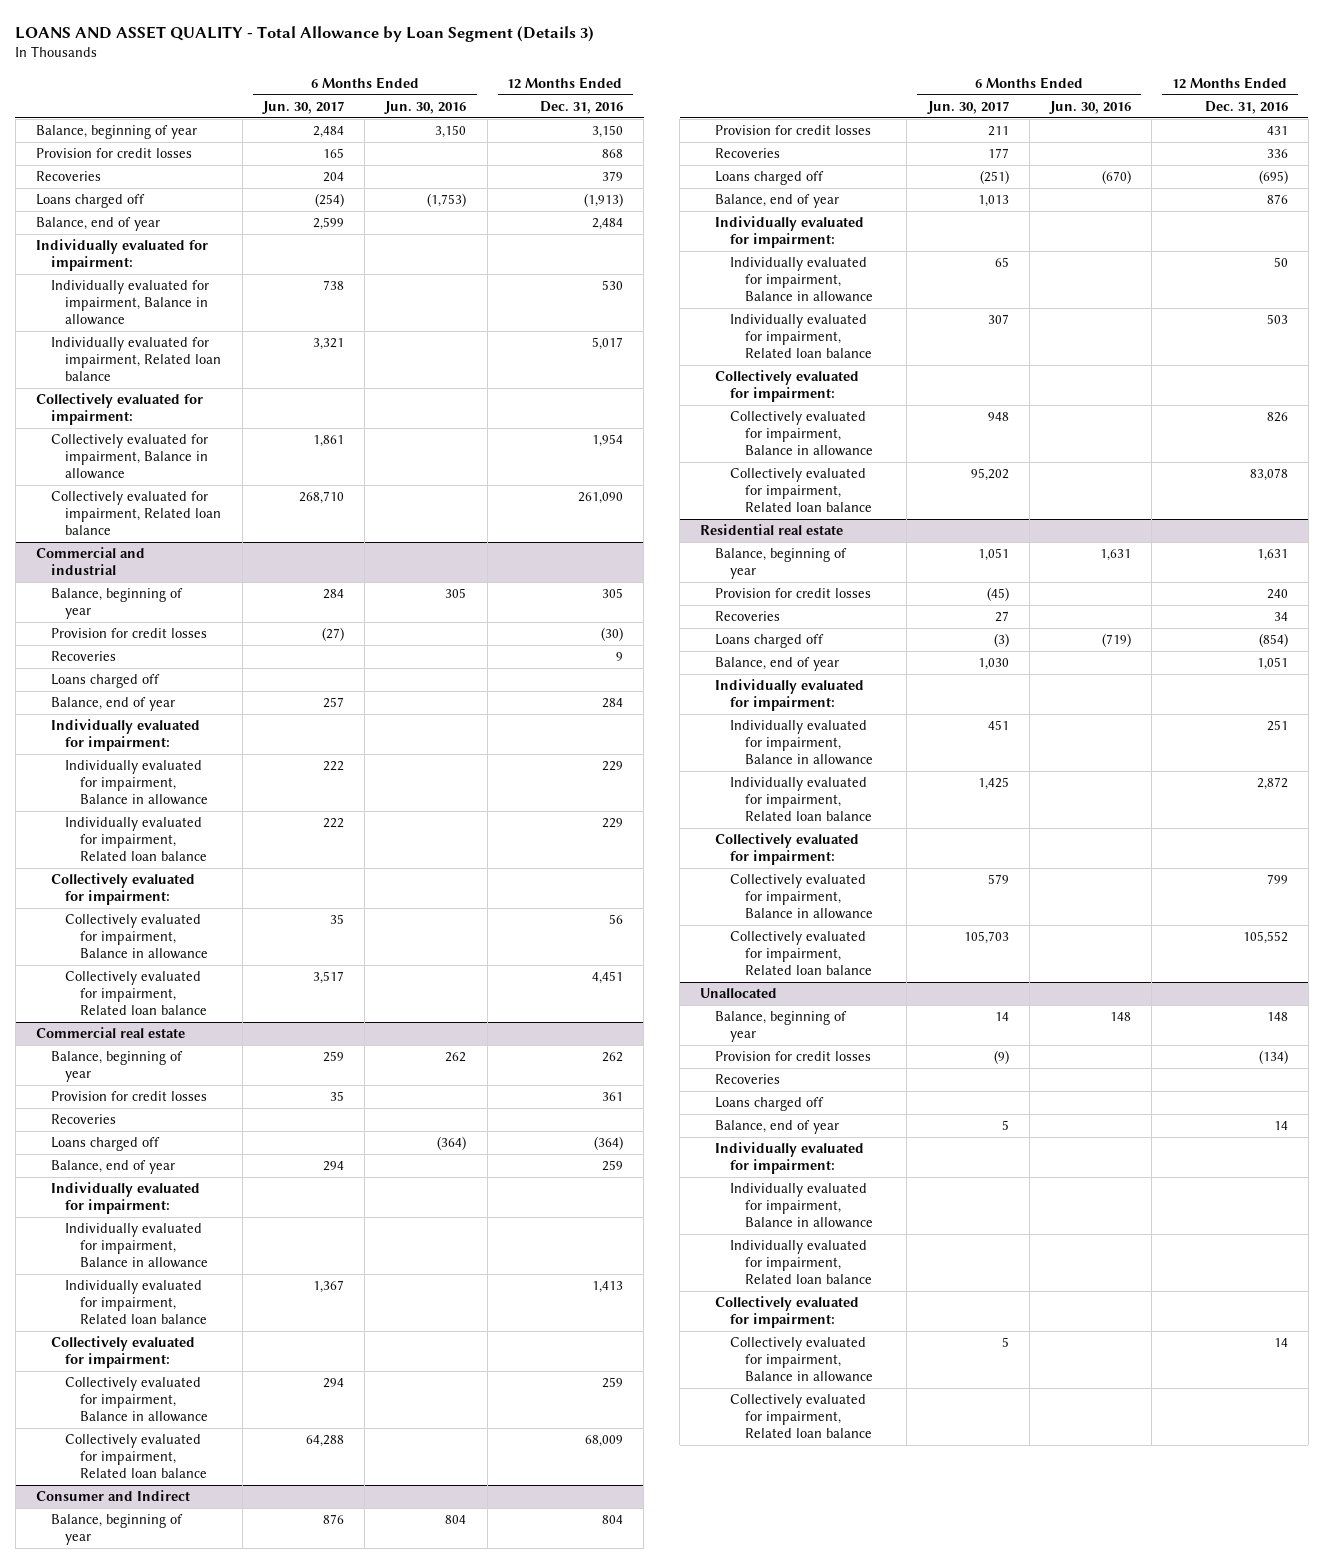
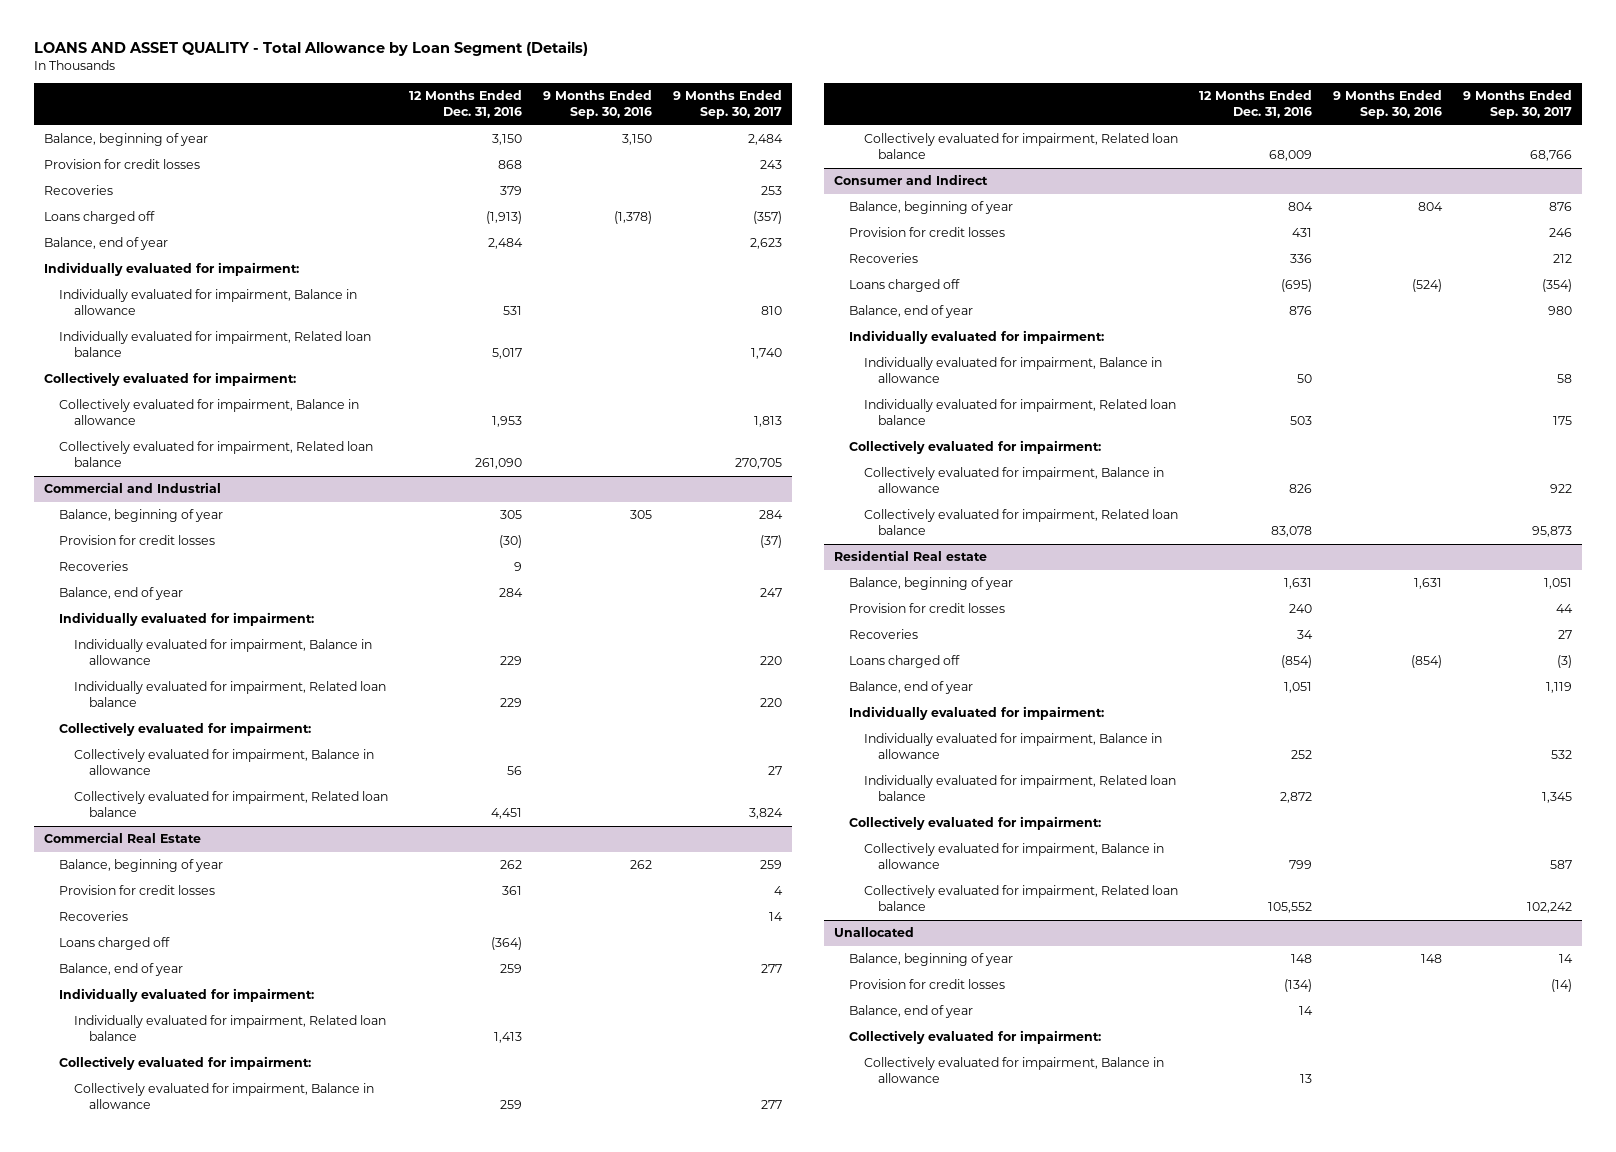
- LOANS AND ASSET QUALITY - Total Allowance by Loan Segment (Details 3)
+ LOANS AND ASSET QUALITY - Total Allowance by Loan Segment (Details)
- | 6 Months Ended Jun. 30, 2017 | 6 Months Ended Jun. 30, 2016 | 12 Months Ended Dec. 31, 2016
+ | 12 Months Ended Dec. 31, 2016 | 9 Months Ended Sep. 30, 2016 | 9 Months Ended Sep. 30, 2017
- Individually evaluated for impairment, Balance in allowance | 738 | | 530
+ Individually evaluated for impairment, Balance in allowance | 531 | | 810
- Collectively evaluated for impairment, Balance in allowance | 1,861 | | 1,954
+ Collectively evaluated for impairment, Balance in allowance | 1,953 | | 1,813
- Commercial and industrial
+ Commercial and Industrial
- Loans charged off
- Commercial real estate
+ Commercial Real Estate
- Individually evaluated for impairment, Balance in allowance
- Residential real estate
+ Residential Real estate
- Individually evaluated for impairment, Balance in allowance | 451 | | 251
+ Individually evaluated for impairment, Balance in allowance | 252 | | 532
@ Unallocated
- Recoveries
- Loans charged off
- Individually evaluated for impairment:
- Individually evaluated for impairment, Balance in allowance
- Individually evaluated for impairment, Related loan balance
- Collectively evaluated for impairment, Balance in allowance | 5 | | 14
- Collectively evaluated for impairment, Related loan balance
+ Collectively evaluated for impairment, Balance in allowance | 13 | |

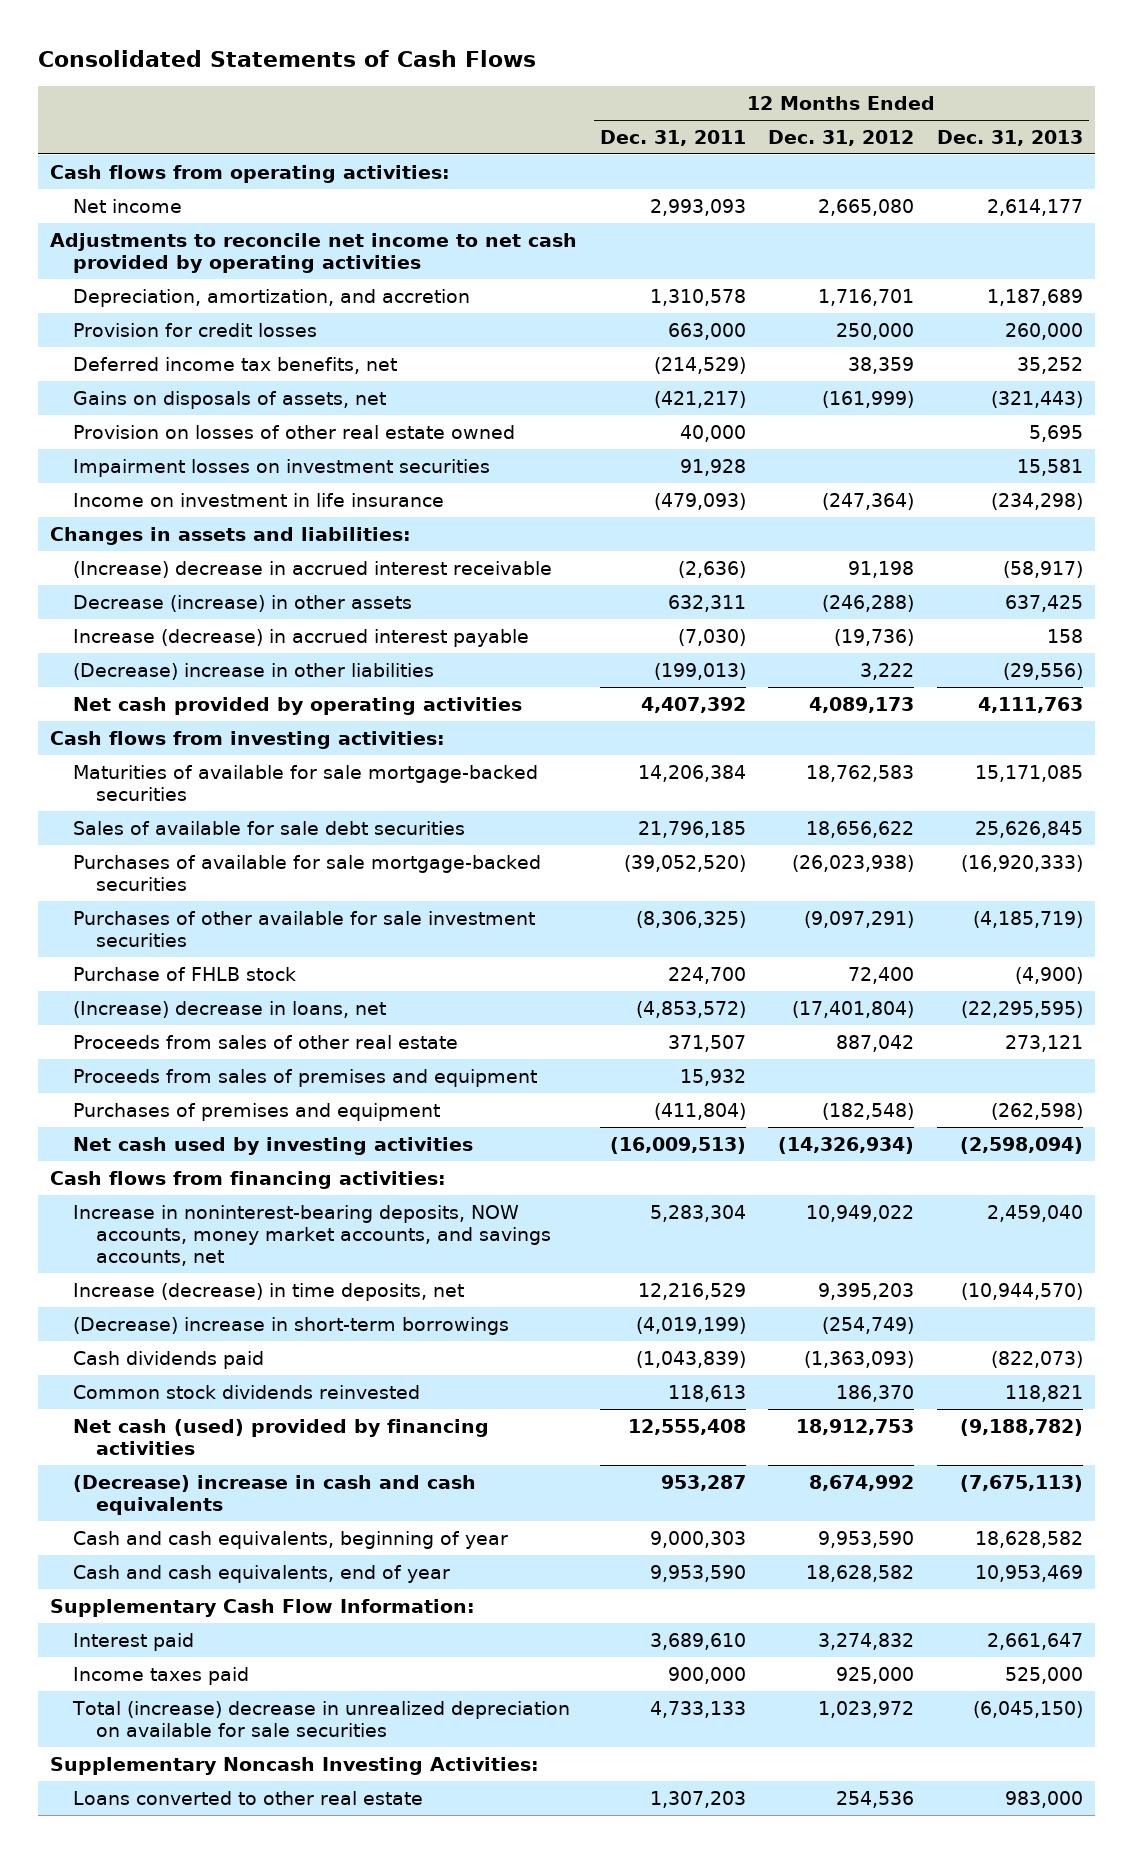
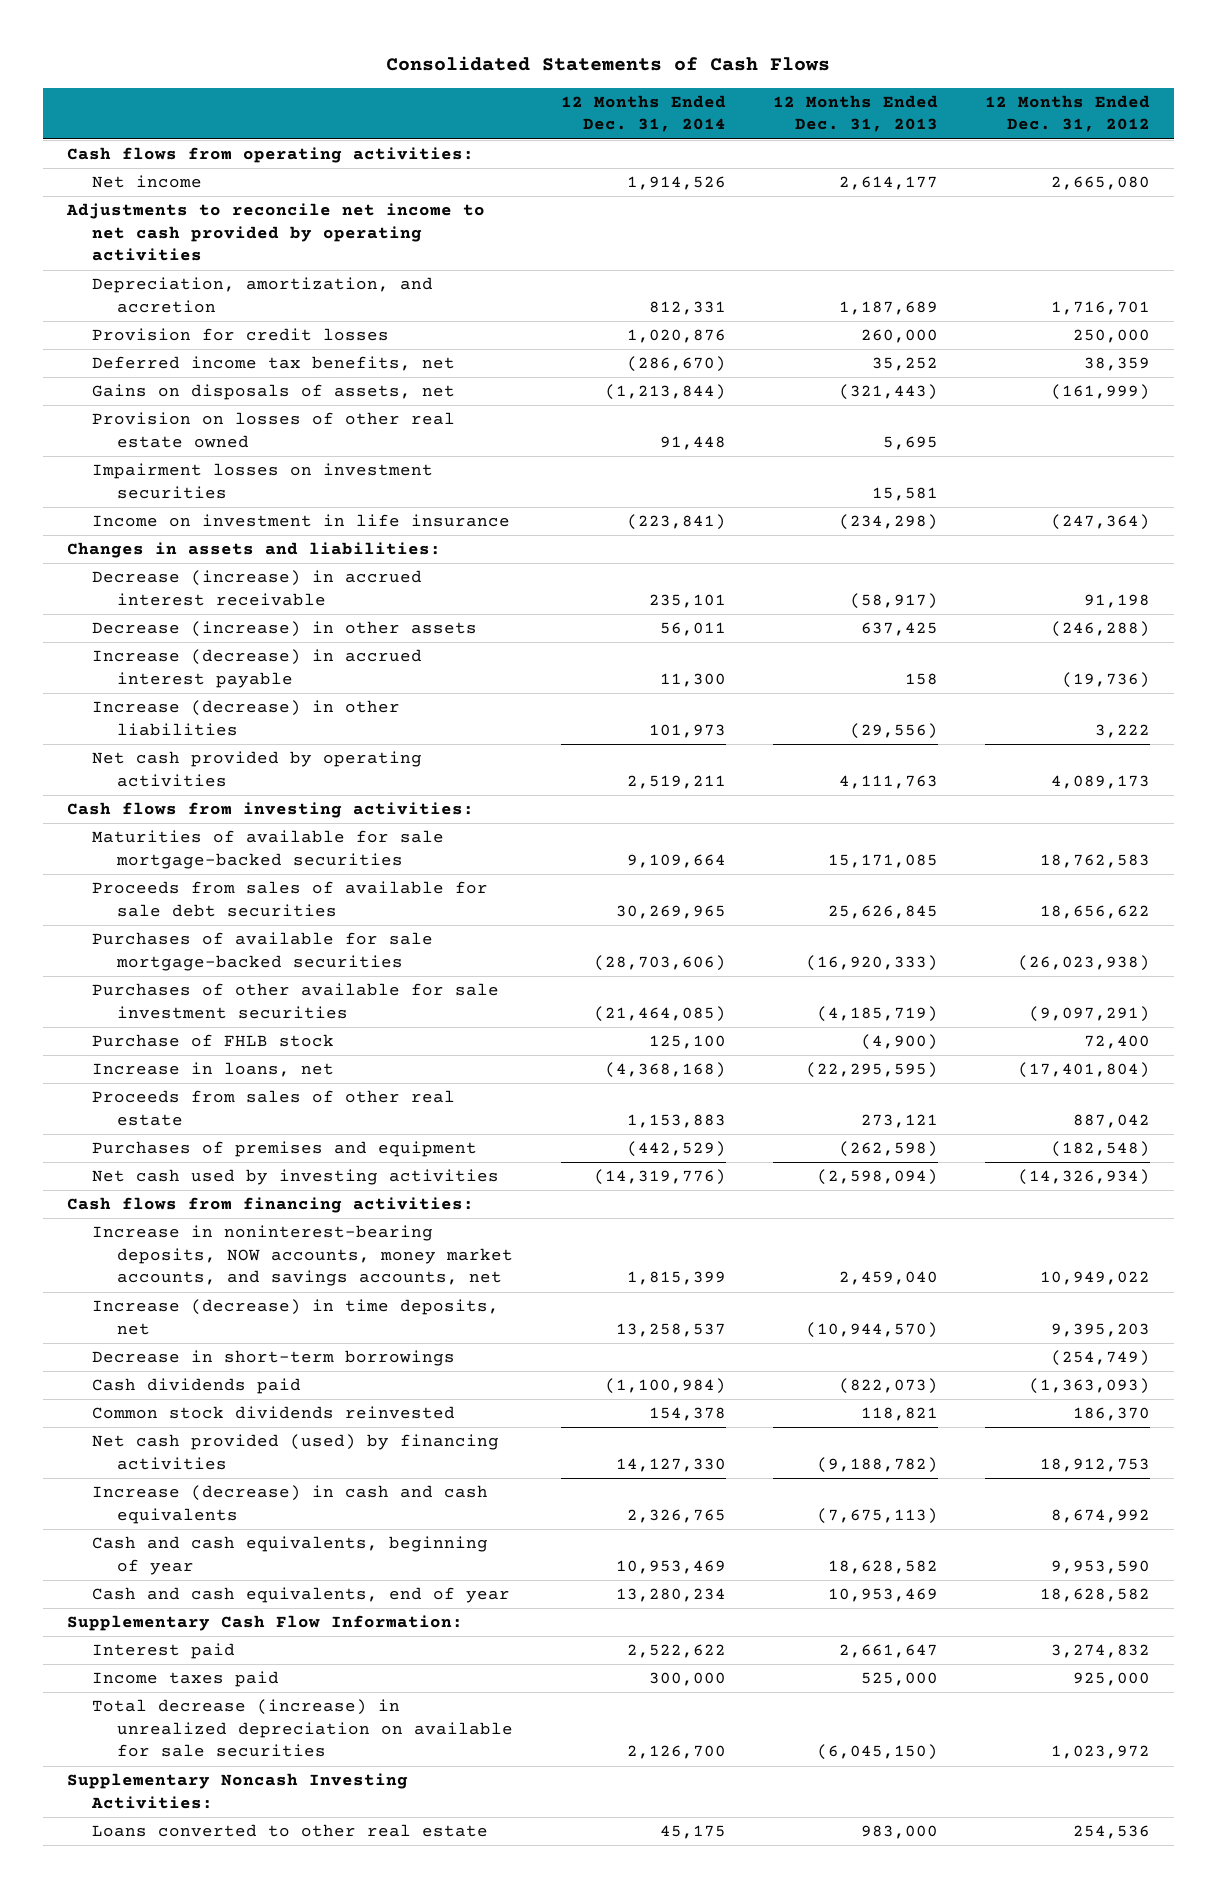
- | 12 Months Ended Dec. 31, 2011 | 12 Months Ended Dec. 31, 2012 | 12 Months Ended Dec. 31, 2013
+ | 12 Months Ended Dec. 31, 2014 | 12 Months Ended Dec. 31, 2013 | 12 Months Ended Dec. 31, 2012
- (Increase) decrease in accrued interest receivable | (2,636) | 91,198 | (58,917)
+ Decrease (increase) in accrued interest receivable | 235,101 | (58,917) | 91,198
- (Decrease) increase in other liabilities | (199,013) | 3,222 | (29,556)
+ Increase (decrease) in other liabilities | 101,973 | (29,556) | 3,222
- Sales of available for sale debt securities | 21,796,185 | 18,656,622 | 25,626,845
+ Proceeds from sales of available for sale debt securities | 30,269,965 | 25,626,845 | 18,656,622
- (Increase) decrease in loans, net | (4,853,572) | (17,401,804) | (22,295,595)
+ Increase in loans, net | (4,368,168) | (22,295,595) | (17,401,804)
- Proceeds from sales of premises and equipment | 15,932 | |
- (Decrease) increase in short-term borrowings | (4,019,199) | (254,749) |
+ Decrease in short-term borrowings | | | (254,749)
- Net cash (used) provided by financing activities | 12,555,408 | 18,912,753 | (9,188,782)
- (Decrease) increase in cash and cash equivalents | 953,287 | 8,674,992 | (7,675,113)
+ Net cash provided (used) by financing activities | 14,127,330 | (9,188,782) | 18,912,753
+ Increase (decrease) in cash and cash equivalents | 2,326,765 | (7,675,113) | 8,674,992
- Total (increase) decrease in unrealized depreciation on available for sale securities | 4,733,133 | 1,023,972 | (6,045,150)
+ Total decrease (increase) in unrealized depreciation on available for sale securities | 2,126,700 | (6,045,150) | 1,023,972

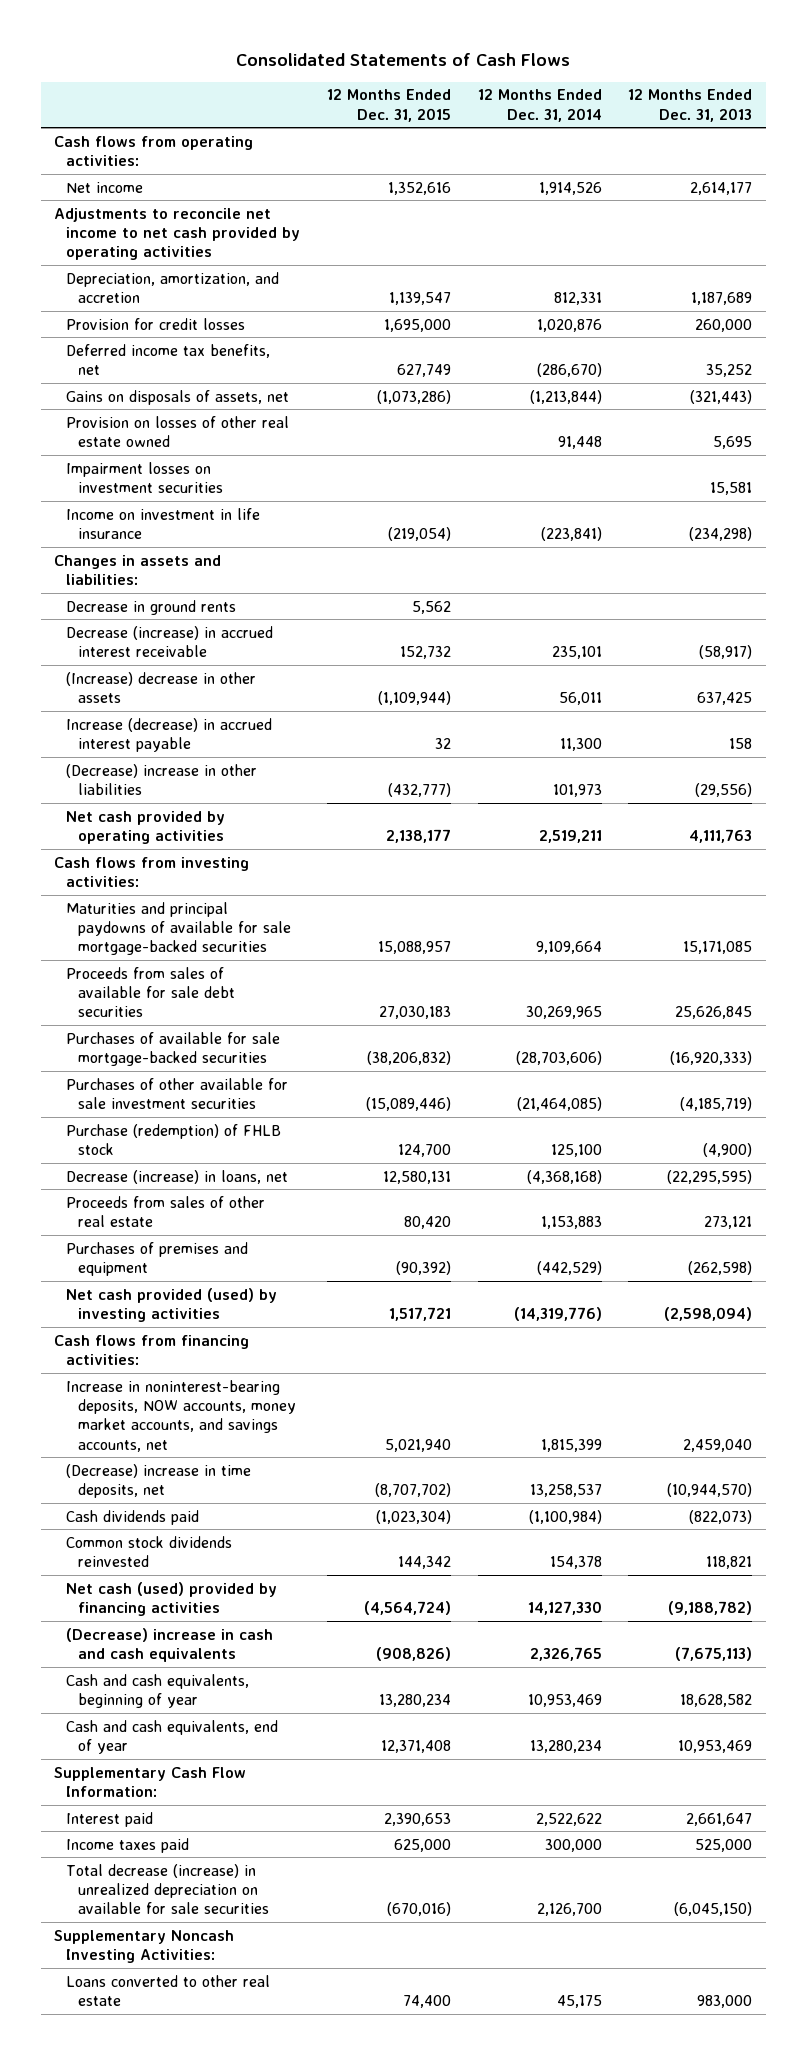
- | 12 Months Ended Dec. 31, 2014 | 12 Months Ended Dec. 31, 2013 | 12 Months Ended Dec. 31, 2012
+ | 12 Months Ended Dec. 31, 2015 | 12 Months Ended Dec. 31, 2014 | 12 Months Ended Dec. 31, 2013
+ Decrease in ground rents | 5,562 | |
- Decrease (increase) in other assets | 56,011 | 637,425 | (246,288)
+ (Increase) decrease in other assets | (1,109,944) | 56,011 | 637,425
- Increase (decrease) in other liabilities | 101,973 | (29,556) | 3,222
+ (Decrease) increase in other liabilities | (432,777) | 101,973 | (29,556)
- Maturities of available for sale mortgage-backed securities | 9,109,664 | 15,171,085 | 18,762,583
+ Maturities and principal paydowns of available for sale mortgage-backed securities | 15,088,957 | 9,109,664 | 15,171,085
- Purchase of FHLB stock | 125,100 | (4,900) | 72,400
- Increase in loans, net | (4,368,168) | (22,295,595) | (17,401,804)
+ Purchase (redemption) of FHLB stock | 124,700 | 125,100 | (4,900)
+ Decrease (increase) in loans, net | 12,580,131 | (4,368,168) | (22,295,595)
- Net cash used by investing activities | (14,319,776) | (2,598,094) | (14,326,934)
+ Net cash provided (used) by investing activities | 1,517,721 | (14,319,776) | (2,598,094)
- Increase (decrease) in time deposits, net | 13,258,537 | (10,944,570) | 9,395,203
- Decrease in short-term borrowings | | | (254,749)
+ (Decrease) increase in time deposits, net | (8,707,702) | 13,258,537 | (10,944,570)
- Net cash provided (used) by financing activities | 14,127,330 | (9,188,782) | 18,912,753
- Increase (decrease) in cash and cash equivalents | 2,326,765 | (7,675,113) | 8,674,992
+ Net cash (used) provided by financing activities | (4,564,724) | 14,127,330 | (9,188,782)
+ (Decrease) increase in cash and cash equivalents | (908,826) | 2,326,765 | (7,675,113)

